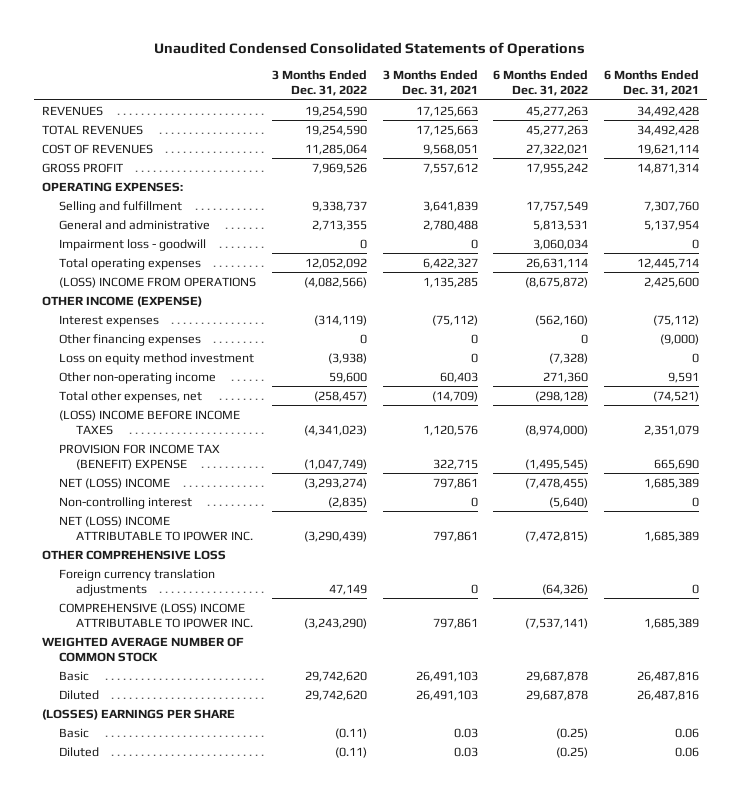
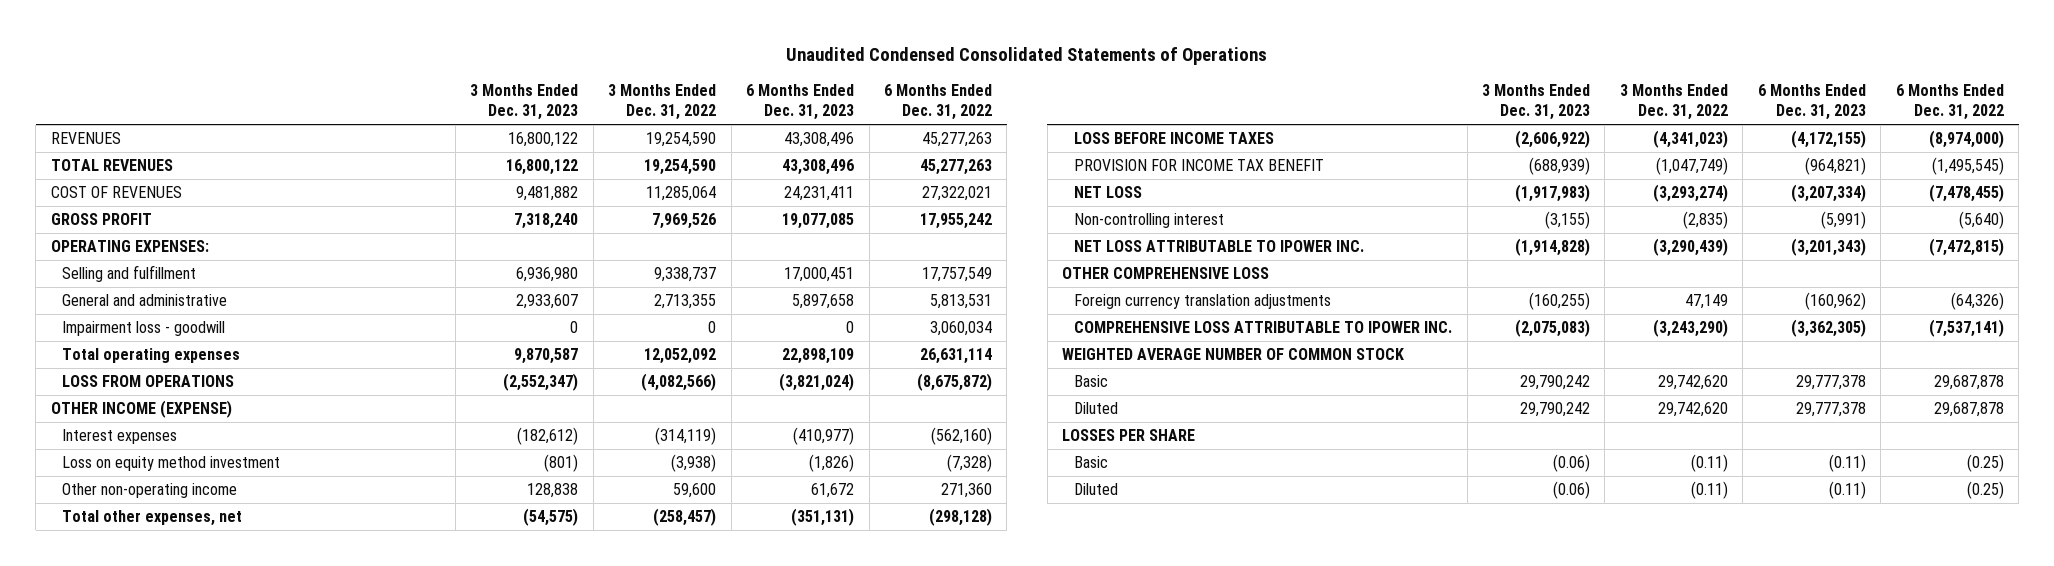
- | 3 Months Ended Dec. 31, 2022 | 3 Months Ended Dec. 31, 2021 | 6 Months Ended Dec. 31, 2022 | 6 Months Ended Dec. 31, 2021
+ | 3 Months Ended Dec. 31, 2023 | 3 Months Ended Dec. 31, 2022 | 6 Months Ended Dec. 31, 2023 | 6 Months Ended Dec. 31, 2022
- (LOSS) INCOME FROM OPERATIONS | (4,082,566) | 1,135,285 | (8,675,872) | 2,425,600
+ LOSS FROM OPERATIONS | (2,552,347) | (4,082,566) | (3,821,024) | (8,675,872)
- Other financing expenses | 0 | 0 | 0 | (9,000)
- (LOSS) INCOME BEFORE INCOME TAXES | (4,341,023) | 1,120,576 | (8,974,000) | 2,351,079
- PROVISION FOR INCOME TAX (BENEFIT) EXPENSE | (1,047,749) | 322,715 | (1,495,545) | 665,690
- NET (LOSS) INCOME | (3,293,274) | 797,861 | (7,478,455) | 1,685,389
+ LOSS BEFORE INCOME TAXES | (2,606,922) | (4,341,023) | (4,172,155) | (8,974,000)
+ PROVISION FOR INCOME TAX BENEFIT | (688,939) | (1,047,749) | (964,821) | (1,495,545)
+ NET LOSS | (1,917,983) | (3,293,274) | (3,207,334) | (7,478,455)
- NET (LOSS) INCOME ATTRIBUTABLE TO IPOWER INC. | (3,290,439) | 797,861 | (7,472,815) | 1,685,389
+ NET LOSS ATTRIBUTABLE TO IPOWER INC. | (1,914,828) | (3,290,439) | (3,201,343) | (7,472,815)
- COMPREHENSIVE (LOSS) INCOME ATTRIBUTABLE TO IPOWER INC. | (3,243,290) | 797,861 | (7,537,141) | 1,685,389
+ COMPREHENSIVE LOSS ATTRIBUTABLE TO IPOWER INC. | (2,075,083) | (3,243,290) | (3,362,305) | (7,537,141)
- (LOSSES) EARNINGS PER SHARE
+ LOSSES PER SHARE

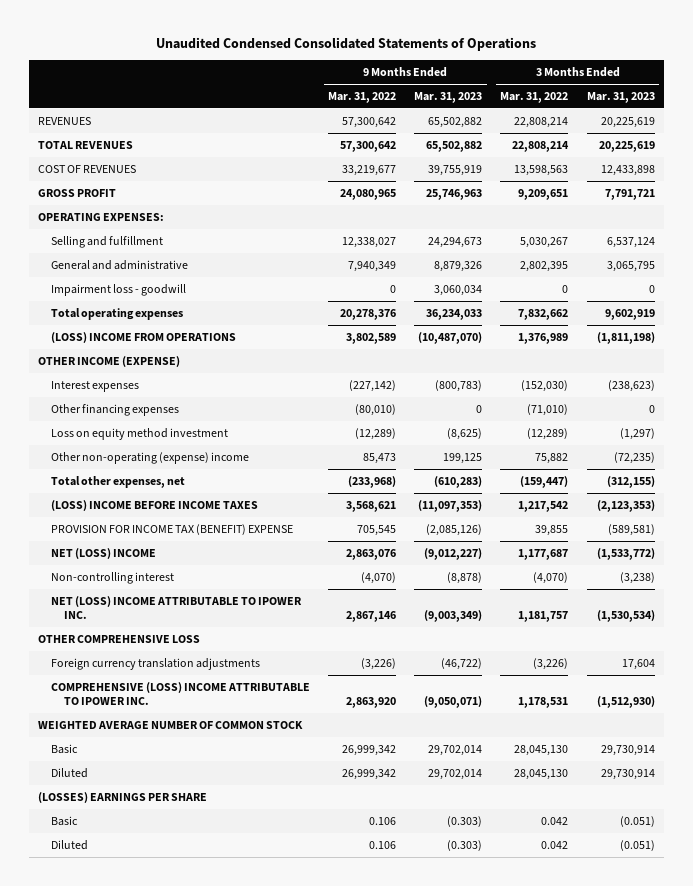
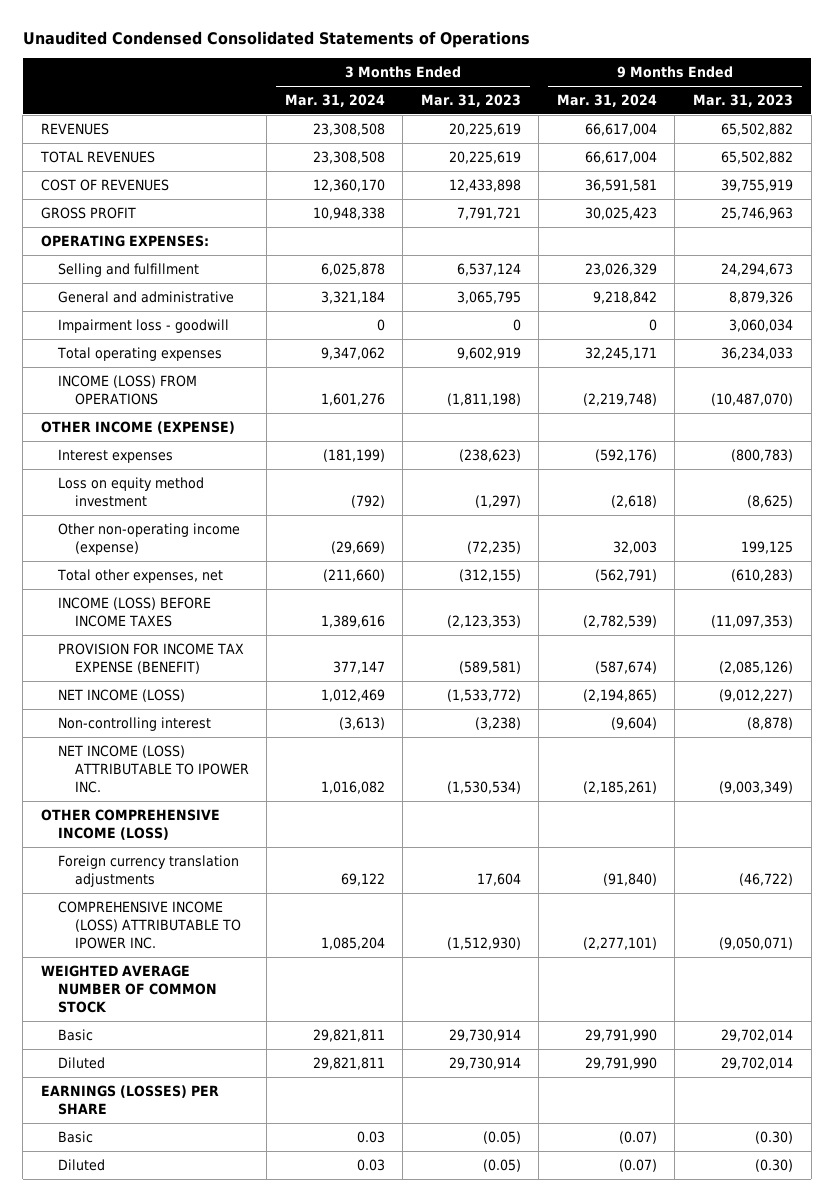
- | 9 Months Ended Mar. 31, 2022 | 9 Months Ended Mar. 31, 2023 | 3 Months Ended Mar. 31, 2022 | 3 Months Ended Mar. 31, 2023
+ | 3 Months Ended Mar. 31, 2024 | 3 Months Ended Mar. 31, 2023 | 9 Months Ended Mar. 31, 2024 | 9 Months Ended Mar. 31, 2023
- (LOSS) INCOME FROM OPERATIONS | 3,802,589 | (10,487,070) | 1,376,989 | (1,811,198)
+ INCOME (LOSS) FROM OPERATIONS | 1,601,276 | (1,811,198) | (2,219,748) | (10,487,070)
- Other financing expenses | (80,010) | 0 | (71,010) | 0
- Other non-operating (expense) income | 85,473 | 199,125 | 75,882 | (72,235)
+ Other non-operating income (expense) | (29,669) | (72,235) | 32,003 | 199,125
- (LOSS) INCOME BEFORE INCOME TAXES | 3,568,621 | (11,097,353) | 1,217,542 | (2,123,353)
- PROVISION FOR INCOME TAX (BENEFIT) EXPENSE | 705,545 | (2,085,126) | 39,855 | (589,581)
- NET (LOSS) INCOME | 2,863,076 | (9,012,227) | 1,177,687 | (1,533,772)
+ INCOME (LOSS) BEFORE INCOME TAXES | 1,389,616 | (2,123,353) | (2,782,539) | (11,097,353)
+ PROVISION FOR INCOME TAX EXPENSE (BENEFIT) | 377,147 | (589,581) | (587,674) | (2,085,126)
+ NET INCOME (LOSS) | 1,012,469 | (1,533,772) | (2,194,865) | (9,012,227)
- NET (LOSS) INCOME ATTRIBUTABLE TO IPOWER INC. | 2,867,146 | (9,003,349) | 1,181,757 | (1,530,534)
- OTHER COMPREHENSIVE LOSS
+ NET INCOME (LOSS) ATTRIBUTABLE TO IPOWER INC. | 1,016,082 | (1,530,534) | (2,185,261) | (9,003,349)
+ OTHER COMPREHENSIVE INCOME (LOSS)
- COMPREHENSIVE (LOSS) INCOME ATTRIBUTABLE TO IPOWER INC. | 2,863,920 | (9,050,071) | 1,178,531 | (1,512,930)
+ COMPREHENSIVE INCOME (LOSS) ATTRIBUTABLE TO IPOWER INC. | 1,085,204 | (1,512,930) | (2,277,101) | (9,050,071)
- (LOSSES) EARNINGS PER SHARE
- Basic | 0.106 | (0.303) | 0.042 | (0.051)
- Diluted | 0.106 | (0.303) | 0.042 | (0.051)
+ EARNINGS (LOSSES) PER SHARE
+ Basic | 0.03 | (0.05) | (0.07) | (0.30)
+ Diluted | 0.03 | (0.05) | (0.07) | (0.30)

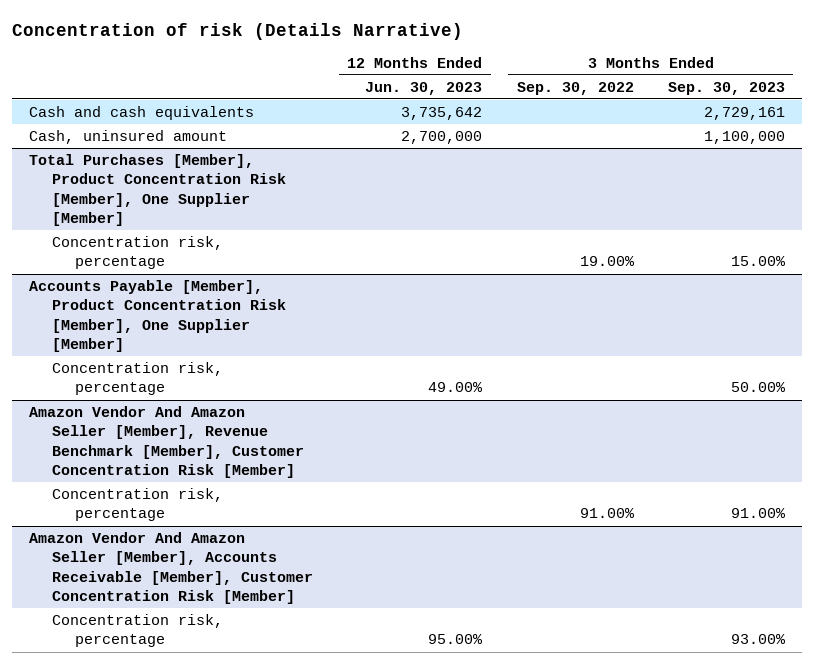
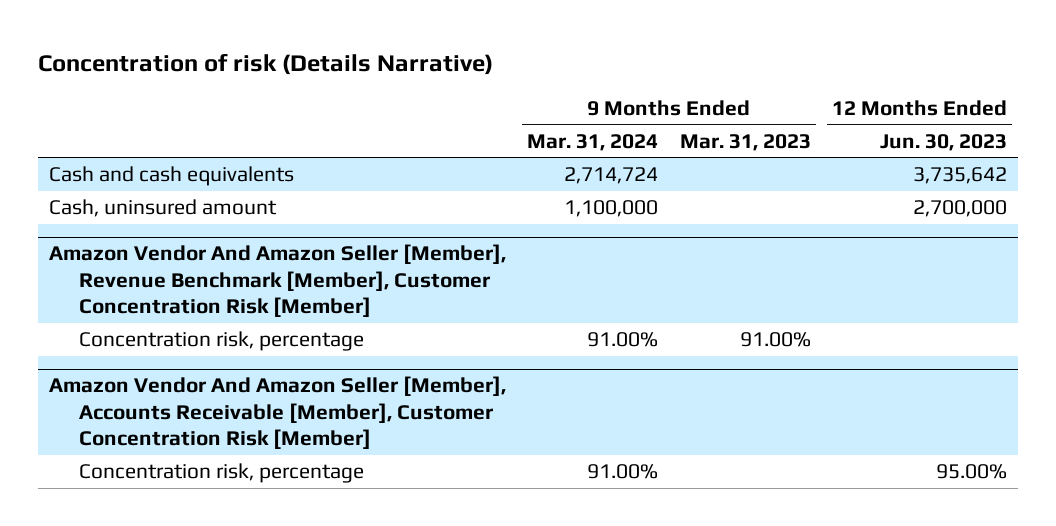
- | 12 Months Ended Jun. 30, 2023 | 3 Months Ended Sep. 30, 2022 | 3 Months Ended Sep. 30, 2023
+ | 9 Months Ended Mar. 31, 2024 | 9 Months Ended Mar. 31, 2023 | 12 Months Ended Jun. 30, 2023
- Total Purchases [Member], Product Concentration Risk [Member], One Supplier [Member]
- Concentration risk, percentage | | 19.00% | 15.00%
- Accounts Payable [Member], Product Concentration Risk [Member], One Supplier [Member]
- Concentration risk, percentage | 49.00% | | 50.00%

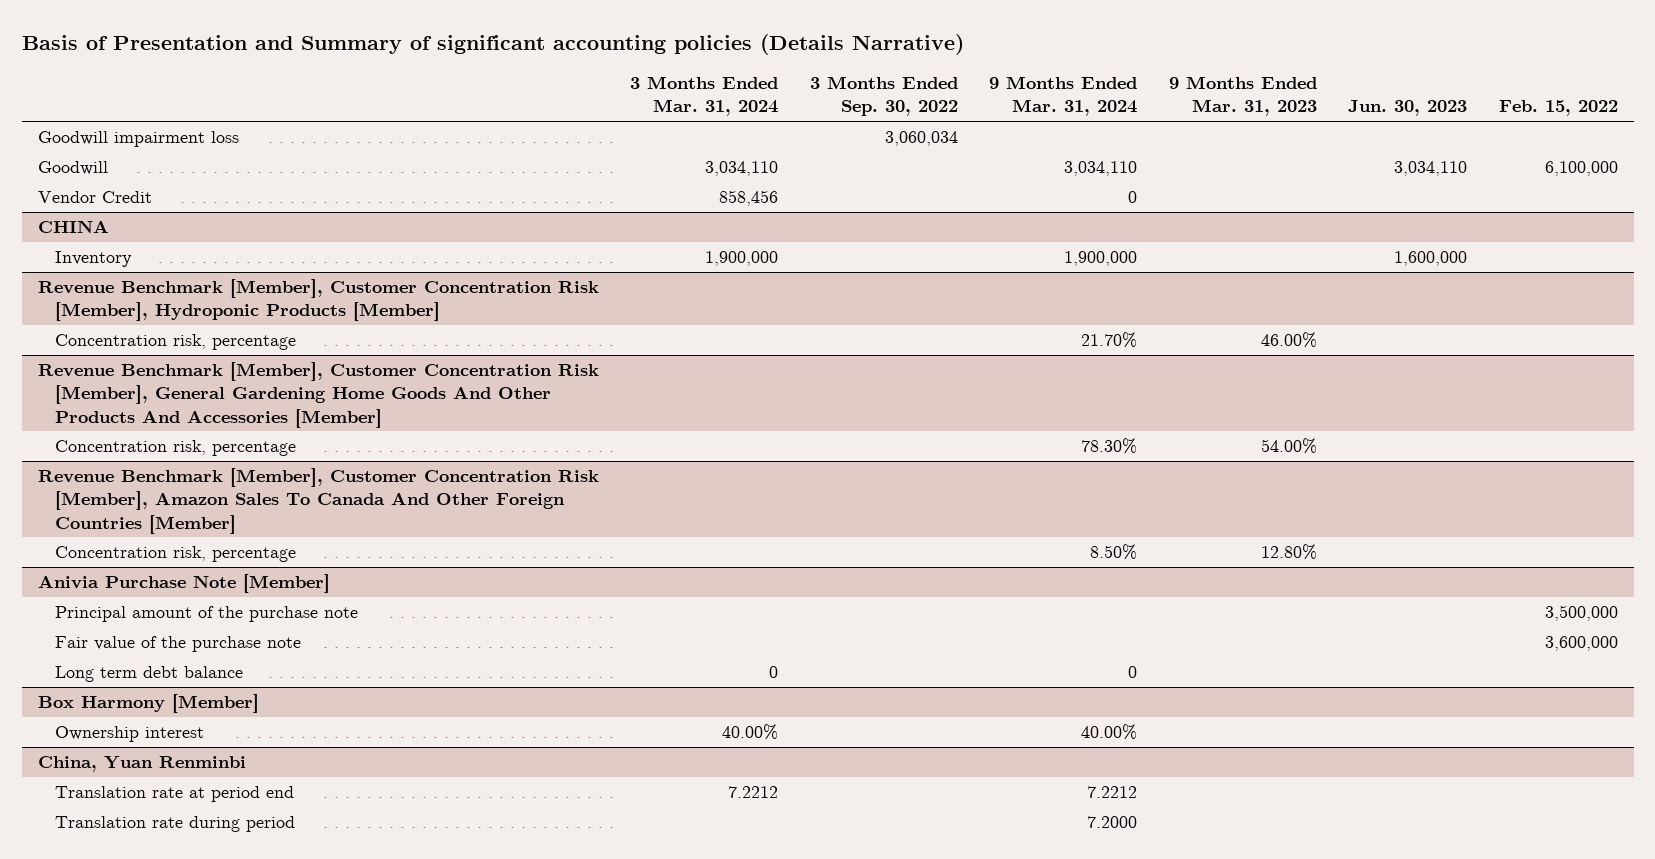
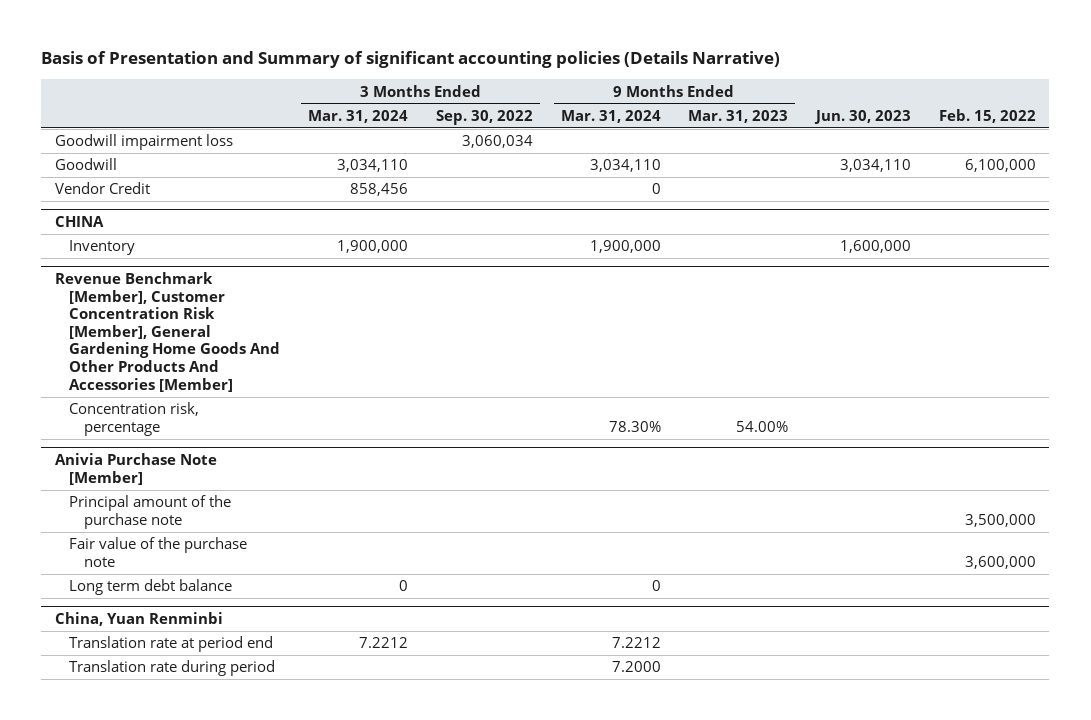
- Revenue Benchmark [Member], Customer Concentration Risk [Member], Hydroponic Products [Member]
- Concentration risk, percentage | | | 21.70% | 46.00% | |
- Revenue Benchmark [Member], Customer Concentration Risk [Member], Amazon Sales To Canada And Other Foreign Countries [Member]
- Concentration risk, percentage | | | 8.50% | 12.80% | |
- Box Harmony [Member]
- Ownership interest | 40.00% | | 40.00% | | |

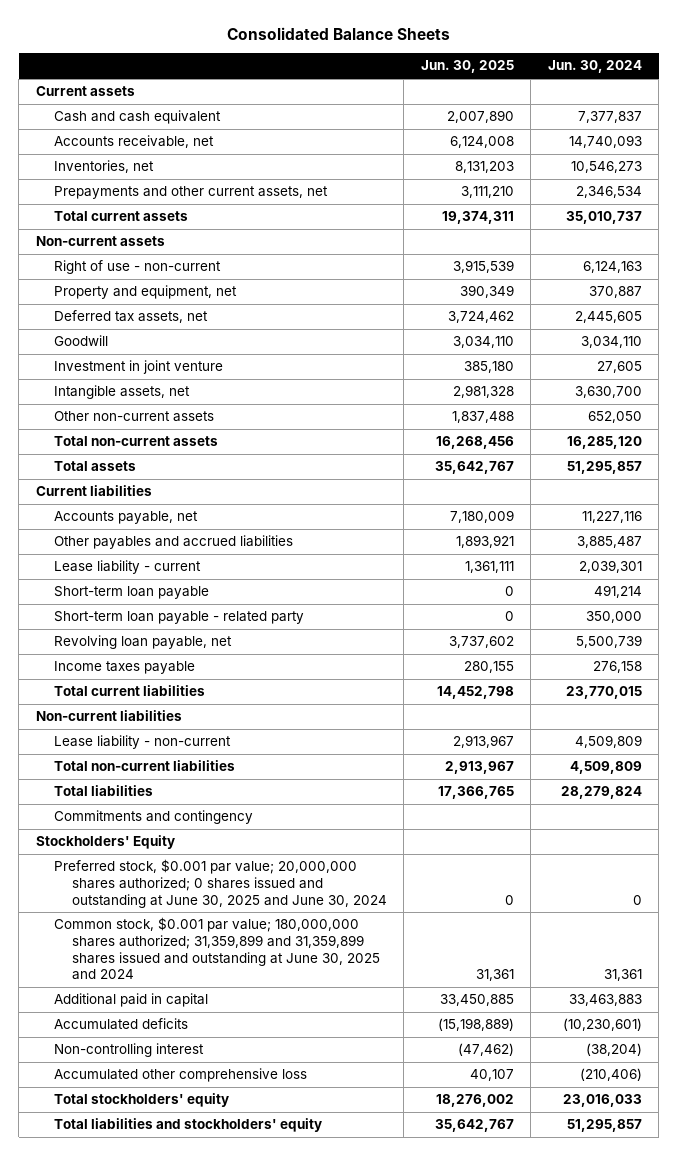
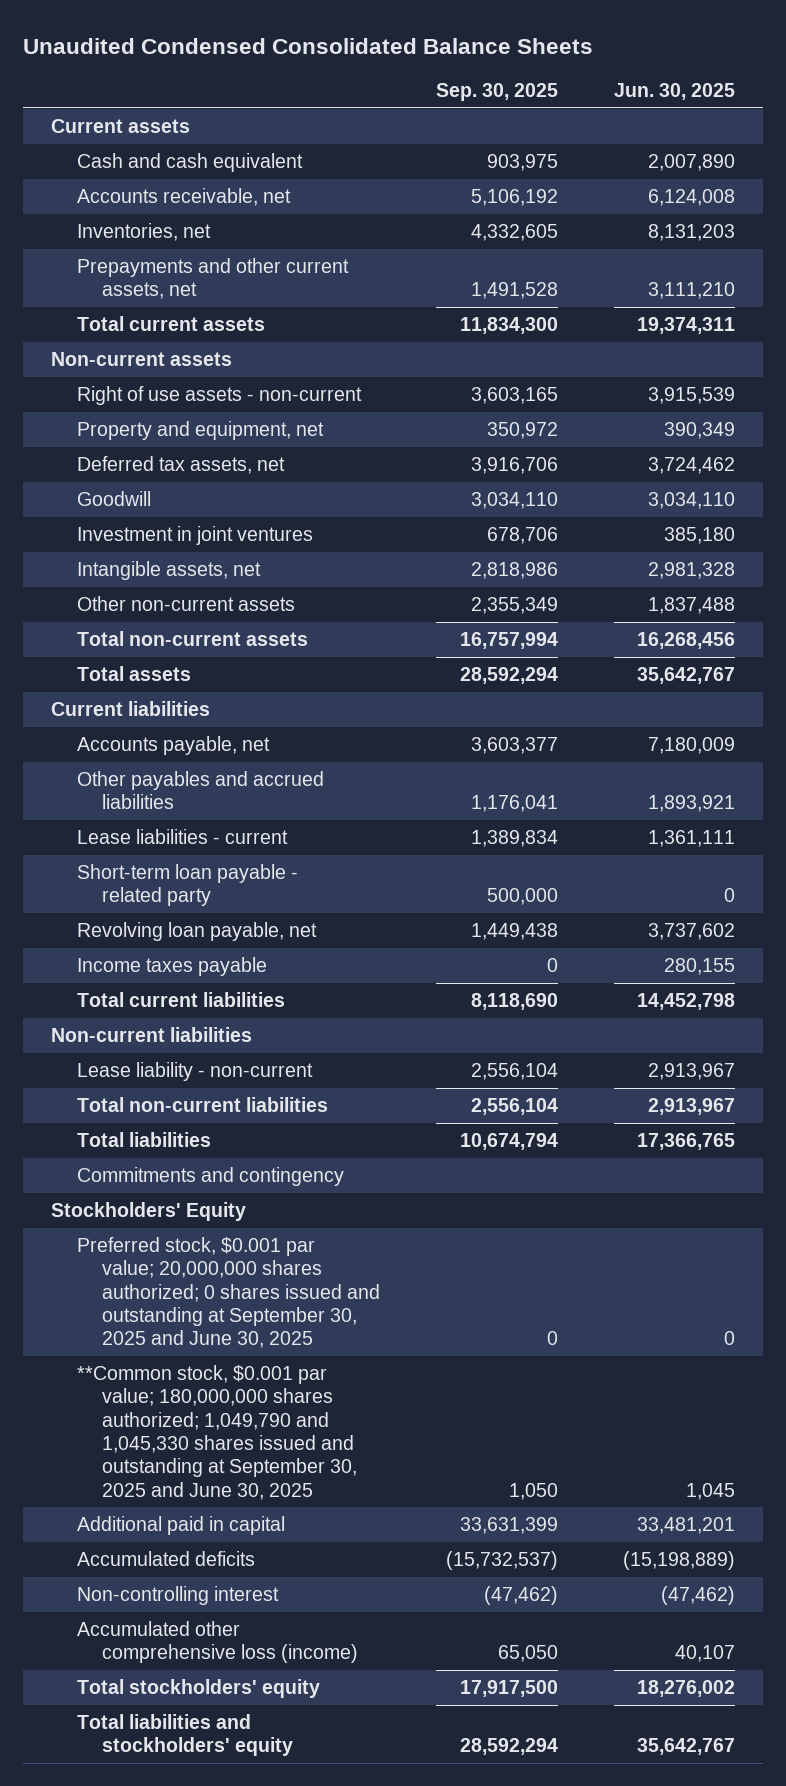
- Consolidated Balance Sheets
+ Unaudited Condensed Consolidated Balance Sheets
- | Jun. 30, 2025 | Jun. 30, 2024
+ | Sep. 30, 2025 | Jun. 30, 2025
- Right of use - non-current | 3,915,539 | 6,124,163
+ Right of use assets - non-current | 3,603,165 | 3,915,539
- Investment in joint venture | 385,180 | 27,605
+ Investment in joint ventures | 678,706 | 385,180
- Lease liability - current | 1,361,111 | 2,039,301
- Short-term loan payable | 0 | 491,214
+ Lease liabilities - current | 1,389,834 | 1,361,111
- Preferred stock, $0.001 par value; 20,000,000 shares authorized; 0 shares issued and outstanding at June 30, 2025 and June 30, 2024 | 0 | 0
- Common stock, $0.001 par value; 180,000,000 shares authorized; 31,359,899 and 31,359,899 shares issued and outstanding at June 30, 2025 and 2024 | 31,361 | 31,361
- Additional paid in capital | 33,450,885 | 33,463,883
+ Preferred stock, $0.001 par value; 20,000,000 shares authorized; 0 shares issued and outstanding at September 30, 2025 and June 30, 2025 | 0 | 0
+ **Common stock, $0.001 par value; 180,000,000 shares authorized; 1,049,790 and 1,045,330 shares issued and outstanding at September 30, 2025 and June 30, 2025 | 1,050 | 1,045
+ Additional paid in capital | 33,631,399 | 33,481,201
- Accumulated other comprehensive loss | 40,107 | (210,406)
+ Accumulated other comprehensive loss (income) | 65,050 | 40,107

